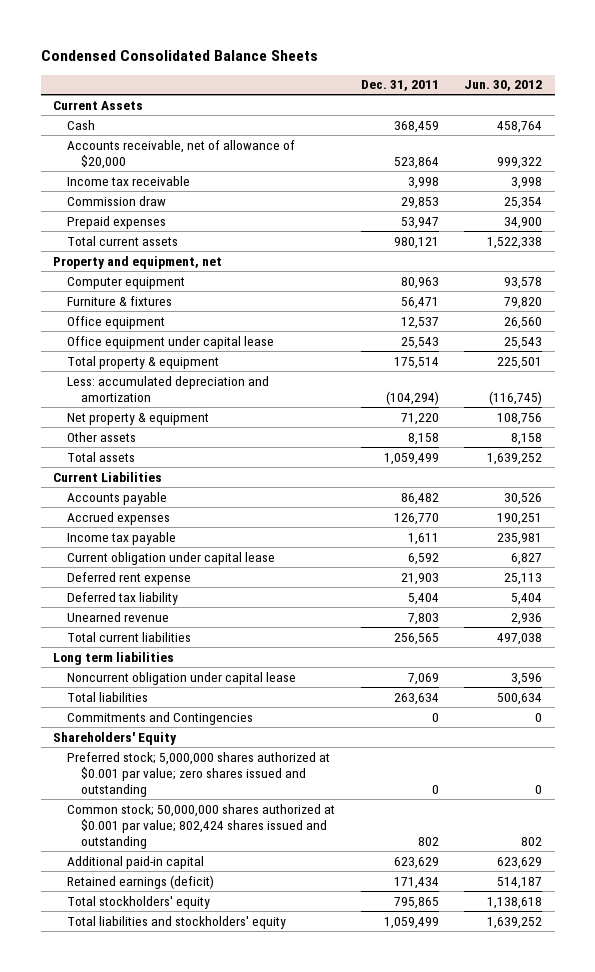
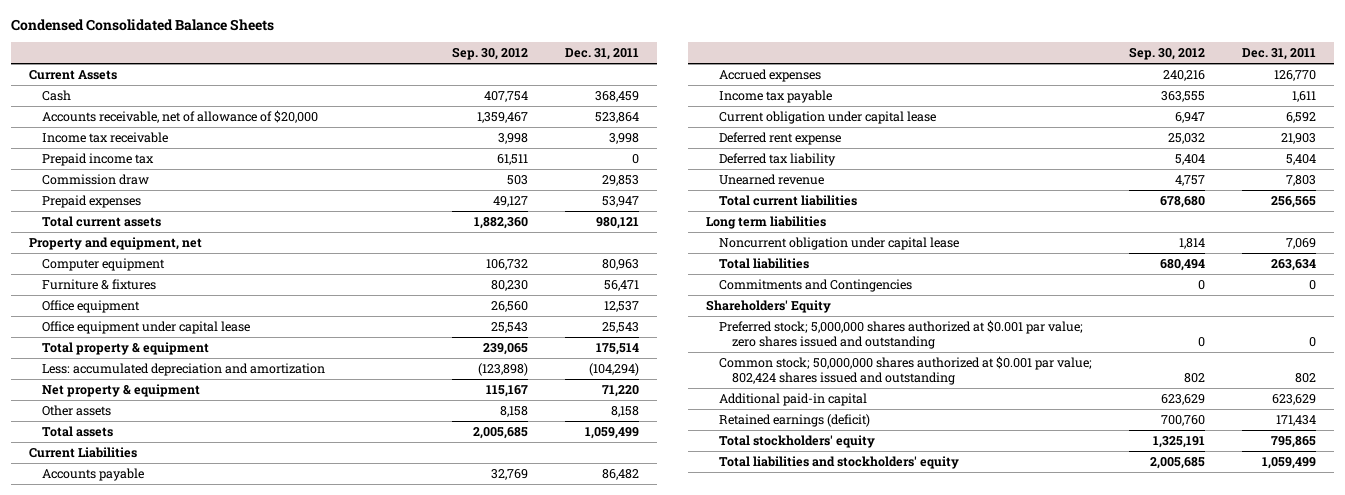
- | Dec. 31, 2011 | Jun. 30, 2012
+ | Sep. 30, 2012 | Dec. 31, 2011
+ Prepaid income tax | 61,511 | 0

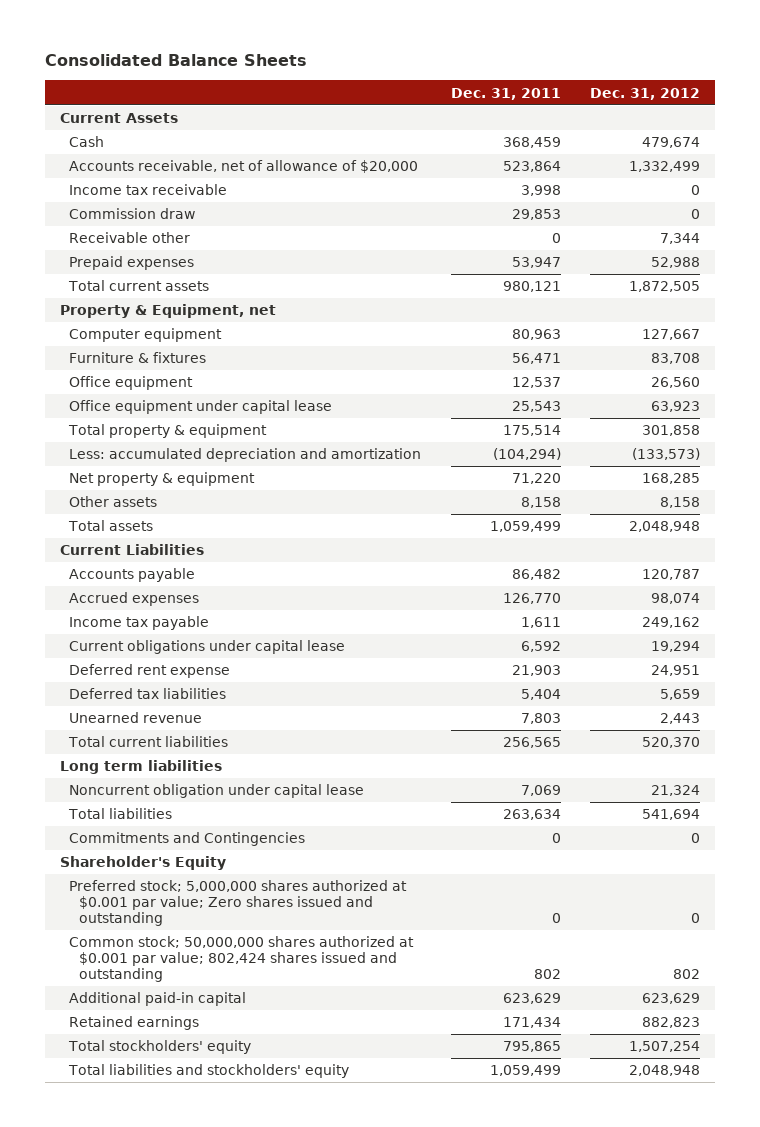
- Condensed Consolidated Balance Sheets
+ Consolidated Balance Sheets
- | Sep. 30, 2012 | Dec. 31, 2011
+ | Dec. 31, 2011 | Dec. 31, 2012
- Prepaid income tax | 61,511 | 0
+ Receivable other | 0 | 7,344
- Property and equipment, net
+ Property & Equipment, net
- Current obligation under capital lease | 6,947 | 6,592
+ Current obligations under capital lease | 6,592 | 19,294
- Deferred tax liability | 5,404 | 5,404
+ Deferred tax liabilities | 5,404 | 5,659
- Shareholders' Equity
- Preferred stock; 5,000,000 shares authorized at $0.001 par value; zero shares issued and outstanding | 0 | 0
+ Shareholder's Equity
+ Preferred stock; 5,000,000 shares authorized at $0.001 par value; Zero shares issued and outstanding | 0 | 0
- Retained earnings (deficit) | 700,760 | 171,434
+ Retained earnings | 171,434 | 882,823

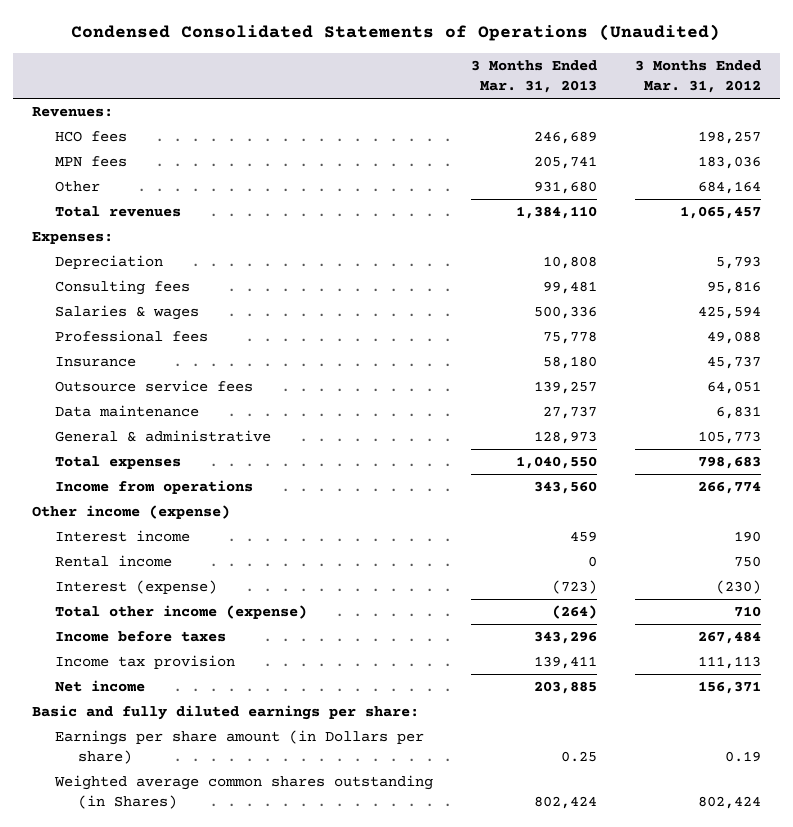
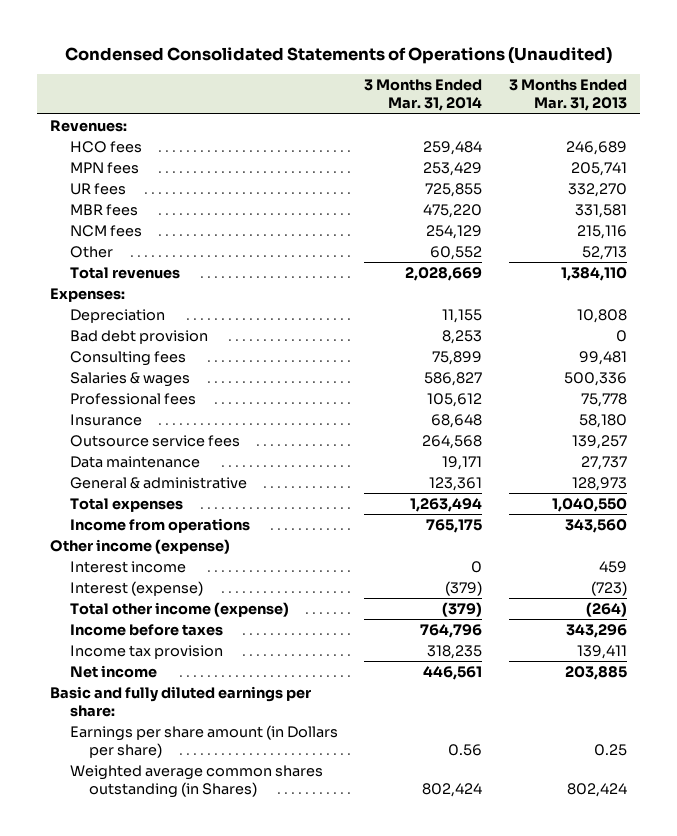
- | 3 Months Ended Mar. 31, 2013 | 3 Months Ended Mar. 31, 2012
+ | 3 Months Ended Mar. 31, 2014 | 3 Months Ended Mar. 31, 2013
- Other | 931,680 | 684,164
+ UR fees | 725,855 | 332,270
+ MBR fees | 475,220 | 331,581
+ NCM fees | 254,129 | 215,116
+ Other | 60,552 | 52,713
+ Bad debt provision | 8,253 | 0
- Rental income | 0 | 750

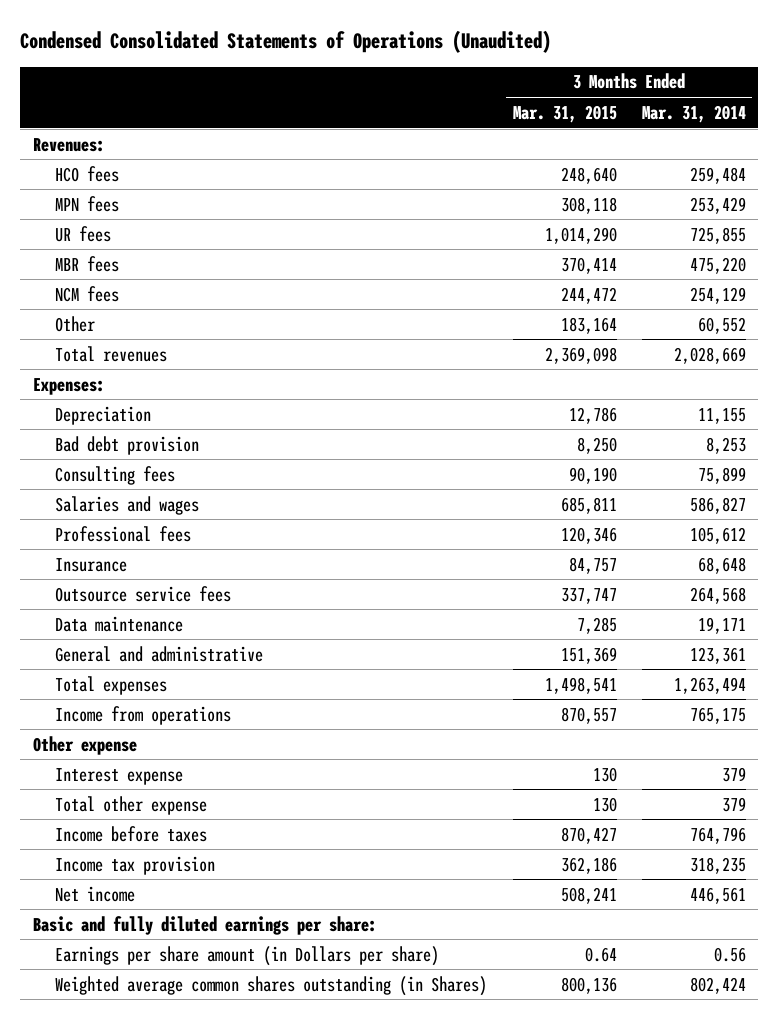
- | 3 Months Ended Mar. 31, 2014 | 3 Months Ended Mar. 31, 2013
+ | 3 Months Ended Mar. 31, 2015 | 3 Months Ended Mar. 31, 2014
- Salaries & wages | 586,827 | 500,336
+ Salaries and wages | 685,811 | 586,827
- General & administrative | 123,361 | 128,973
+ General and administrative | 151,369 | 123,361
- Other income (expense)
- Interest income | 0 | 459
- Interest (expense) | (379) | (723)
- Total other income (expense) | (379) | (264)
+ Other expense
+ Interest expense | 130 | 379
+ Total other expense | 130 | 379

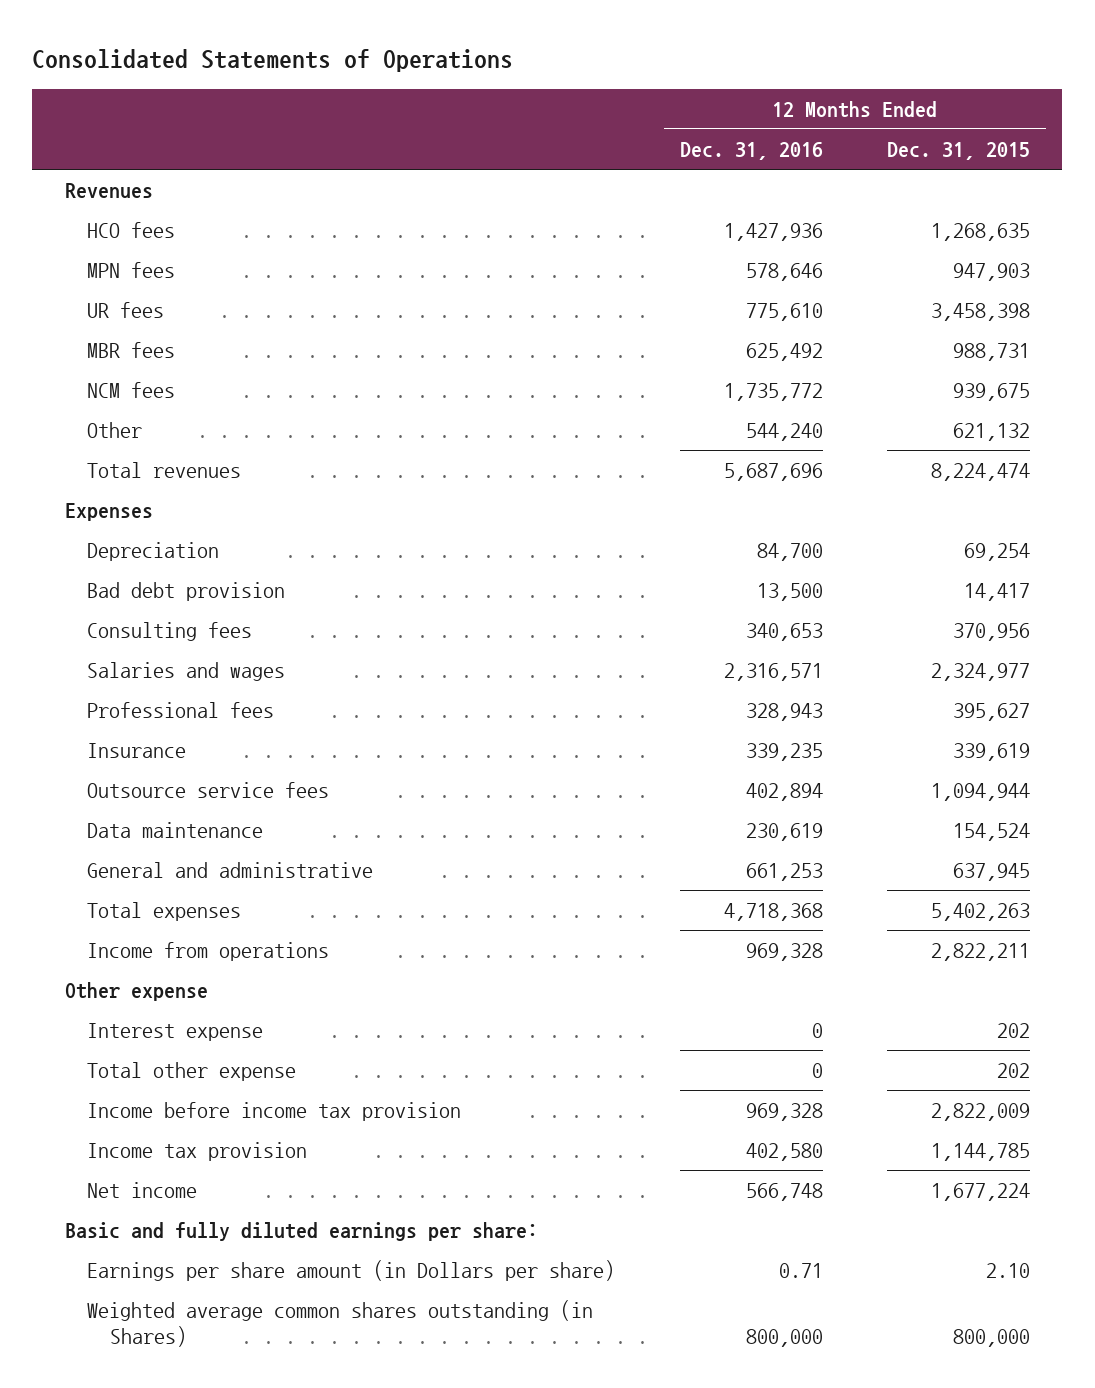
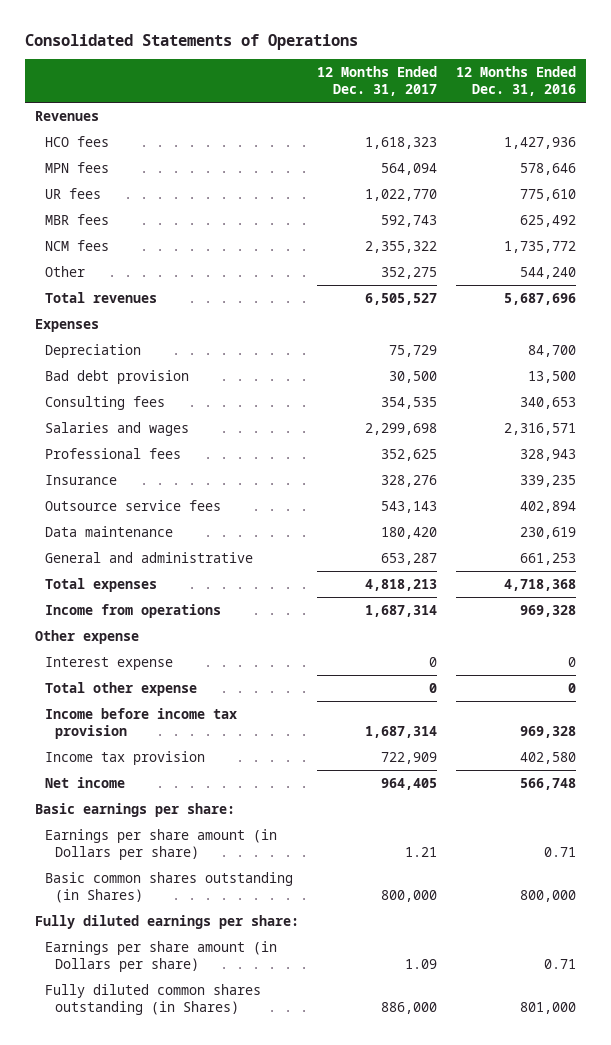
- | 12 Months Ended Dec. 31, 2016 | 12 Months Ended Dec. 31, 2015
+ | 12 Months Ended Dec. 31, 2017 | 12 Months Ended Dec. 31, 2016
- Basic and fully diluted earnings per share:
+ Basic earnings per share:
- Weighted average common shares outstanding (in Shares) | 800,000 | 800,000
+ Basic common shares outstanding (in Shares) | 800,000 | 800,000
+ Fully diluted earnings per share:
+ Earnings per share amount (in Dollars per share) | 1.09 | 0.71
+ Fully diluted common shares outstanding (in Shares) | 886,000 | 801,000

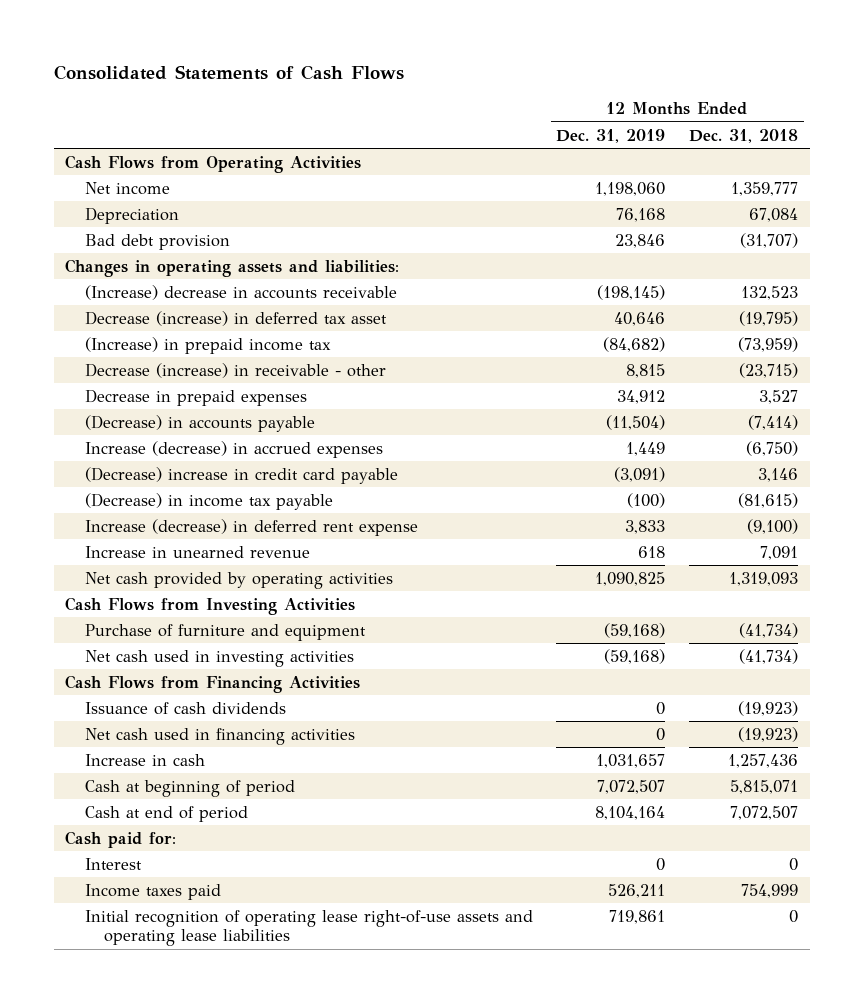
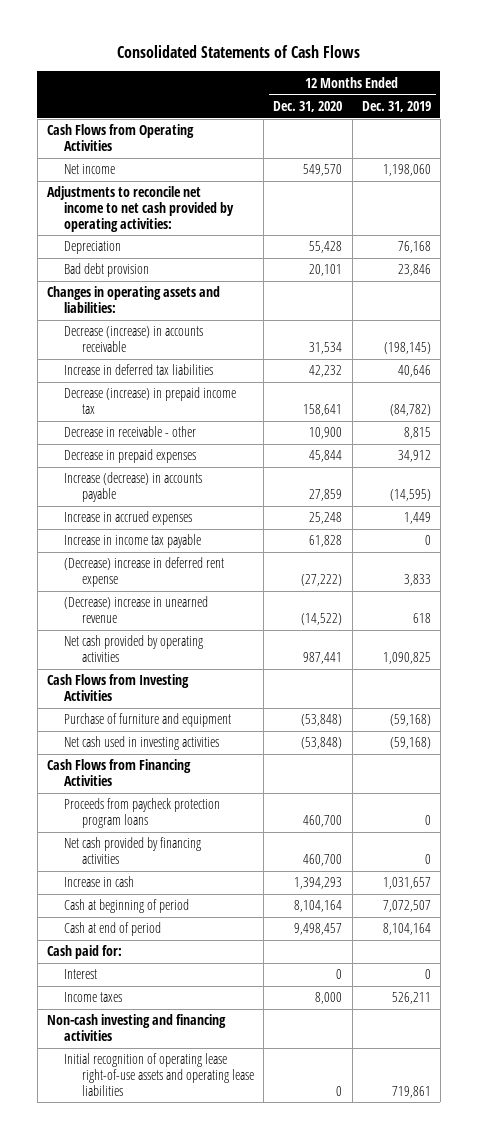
- | 12 Months Ended Dec. 31, 2019 | 12 Months Ended Dec. 31, 2018
+ | 12 Months Ended Dec. 31, 2020 | 12 Months Ended Dec. 31, 2019
+ Adjustments to reconcile net income to net cash provided by operating activities:
- (Increase) decrease in accounts receivable | (198,145) | 132,523
- Decrease (increase) in deferred tax asset | 40,646 | (19,795)
- (Increase) in prepaid income tax | (84,682) | (73,959)
- Decrease (increase) in receivable - other | 8,815 | (23,715)
+ Decrease (increase) in accounts receivable | 31,534 | (198,145)
+ Increase in deferred tax liabilities | 42,232 | 40,646
+ Decrease (increase) in prepaid income tax | 158,641 | (84,782)
+ Decrease in receivable - other | 10,900 | 8,815
- (Decrease) in accounts payable | (11,504) | (7,414)
- Increase (decrease) in accrued expenses | 1,449 | (6,750)
- (Decrease) increase in credit card payable | (3,091) | 3,146
- (Decrease) in income tax payable | (100) | (81,615)
- Increase (decrease) in deferred rent expense | 3,833 | (9,100)
- Increase in unearned revenue | 618 | 7,091
+ Increase (decrease) in accounts payable | 27,859 | (14,595)
+ Increase in accrued expenses | 25,248 | 1,449
+ Increase in income tax payable | 61,828 | 0
+ (Decrease) increase in deferred rent expense | (27,222) | 3,833
+ (Decrease) increase in unearned revenue | (14,522) | 618
- Issuance of cash dividends | 0 | (19,923)
- Net cash used in financing activities | 0 | (19,923)
+ Proceeds from paycheck protection program loans | 460,700 | 0
+ Net cash provided by financing activities | 460,700 | 0
- Income taxes paid | 526,211 | 754,999
+ Income taxes | 8,000 | 526,211
+ Non-cash investing and financing activities

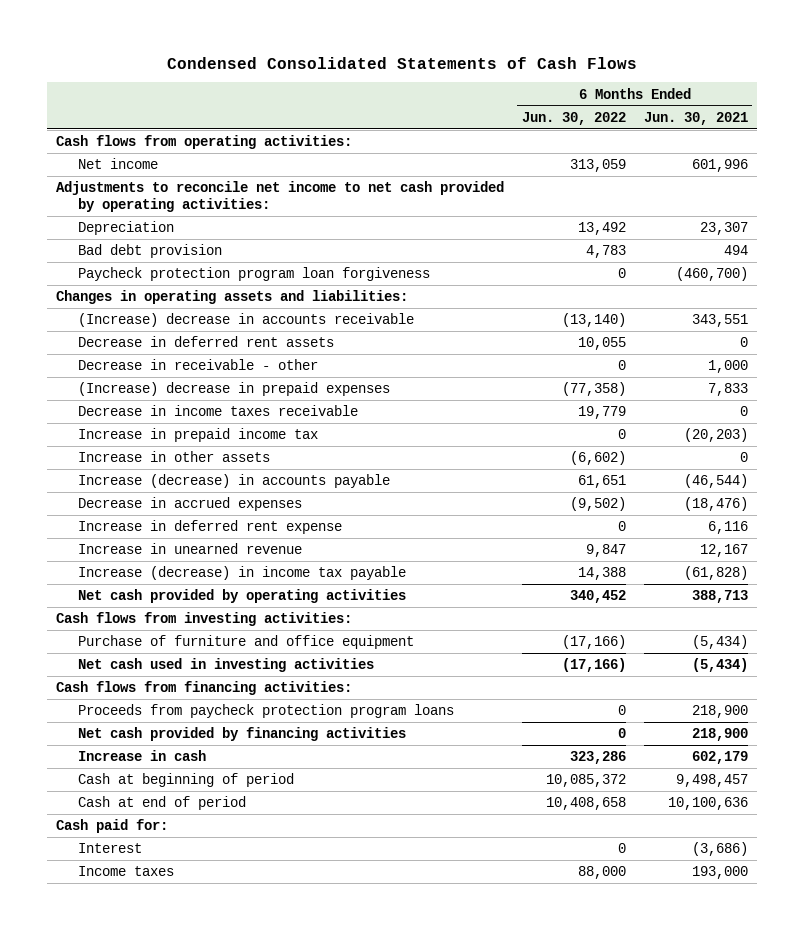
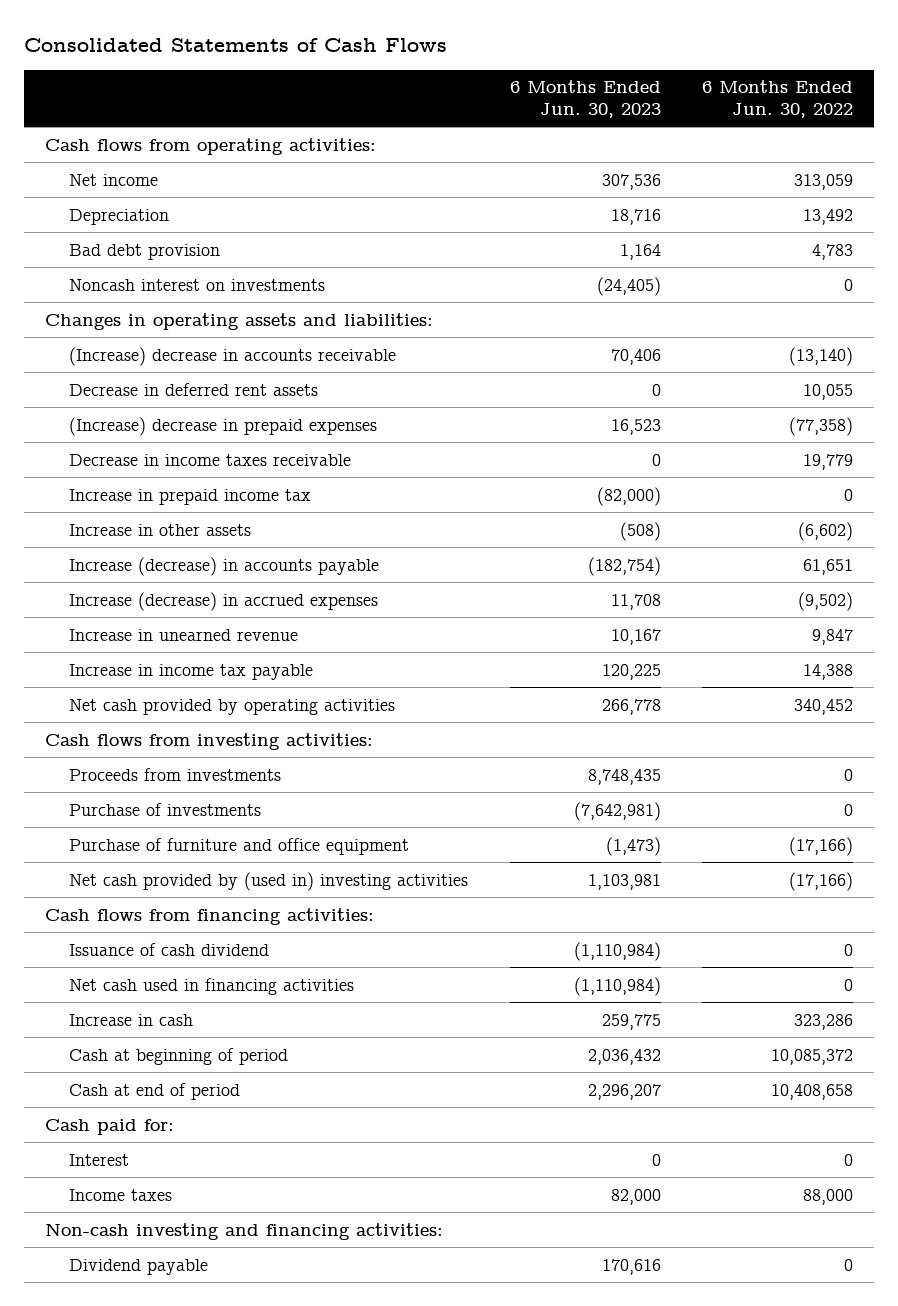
- Condensed Consolidated Statements of Cash Flows
+ Consolidated Statements of Cash Flows
- | 6 Months Ended Jun. 30, 2022 | 6 Months Ended Jun. 30, 2021
+ | 6 Months Ended Jun. 30, 2023 | 6 Months Ended Jun. 30, 2022
- Adjustments to reconcile net income to net cash provided by operating activities:
- Paycheck protection program loan forgiveness | 0 | (460,700)
+ Noncash interest on investments | (24,405) | 0
- Decrease in receivable - other | 0 | 1,000
- Decrease in accrued expenses | (9,502) | (18,476)
- Increase in deferred rent expense | 0 | 6,116
+ Increase (decrease) in accrued expenses | 11,708 | (9,502)
- Increase (decrease) in income tax payable | 14,388 | (61,828)
+ Increase in income tax payable | 120,225 | 14,388
+ Proceeds from investments | 8,748,435 | 0
+ Purchase of investments | (7,642,981) | 0
- Net cash used in investing activities | (17,166) | (5,434)
+ Net cash provided by (used in) investing activities | 1,103,981 | (17,166)
- Proceeds from paycheck protection program loans | 0 | 218,900
- Net cash provided by financing activities | 0 | 218,900
+ Issuance of cash dividend | (1,110,984) | 0
+ Net cash used in financing activities | (1,110,984) | 0
+ Non-cash investing and financing activities:
+ Dividend payable | 170,616 | 0

